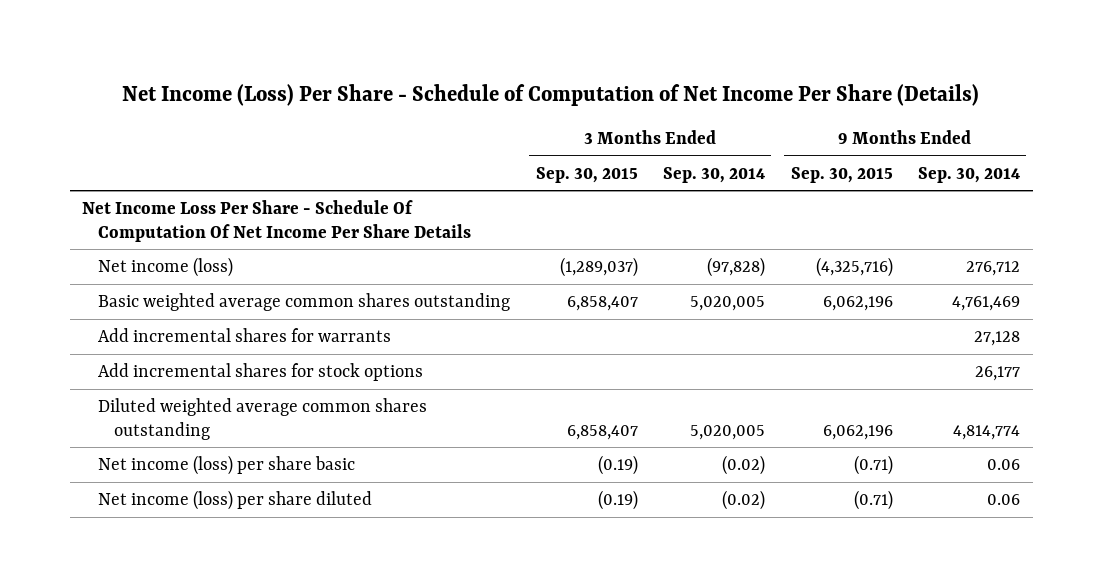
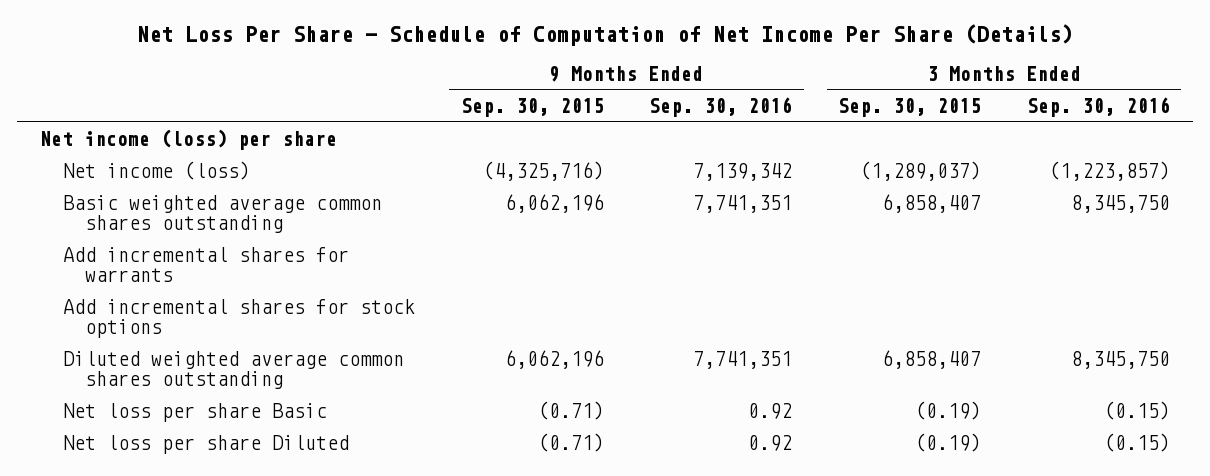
- Net Income (Loss) Per Share - Schedule of Computation of Net Income Per Share (Details)
+ Net Loss Per Share - Schedule of Computation of Net Income Per Share (Details)
- | 3 Months Ended Sep. 30, 2015 | 3 Months Ended Sep. 30, 2014 | 9 Months Ended Sep. 30, 2015 | 9 Months Ended Sep. 30, 2014
+ | 9 Months Ended Sep. 30, 2015 | 9 Months Ended Sep. 30, 2016 | 3 Months Ended Sep. 30, 2015 | 3 Months Ended Sep. 30, 2016
- Net Income Loss Per Share - Schedule Of Computation Of Net Income Per Share Details
+ Net income (loss) per share
- Net income (loss) per share basic | (0.19) | (0.02) | (0.71) | 0.06
- Net income (loss) per share diluted | (0.19) | (0.02) | (0.71) | 0.06
+ Net loss per share Basic | (0.71) | 0.92 | (0.19) | (0.15)
+ Net loss per share Diluted | (0.71) | 0.92 | (0.19) | (0.15)

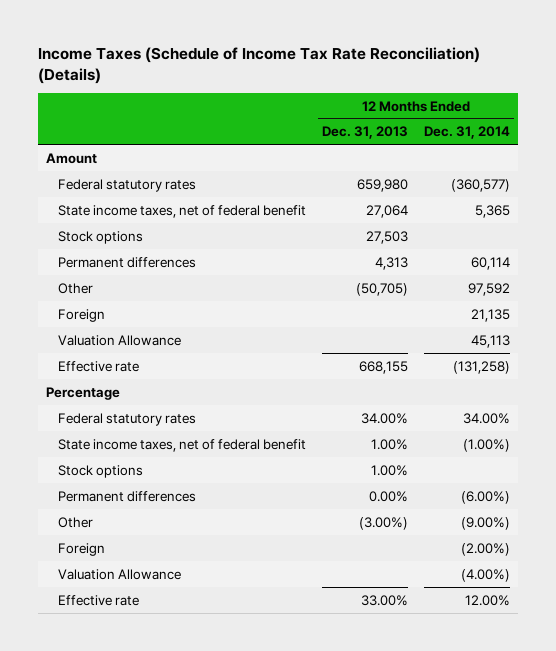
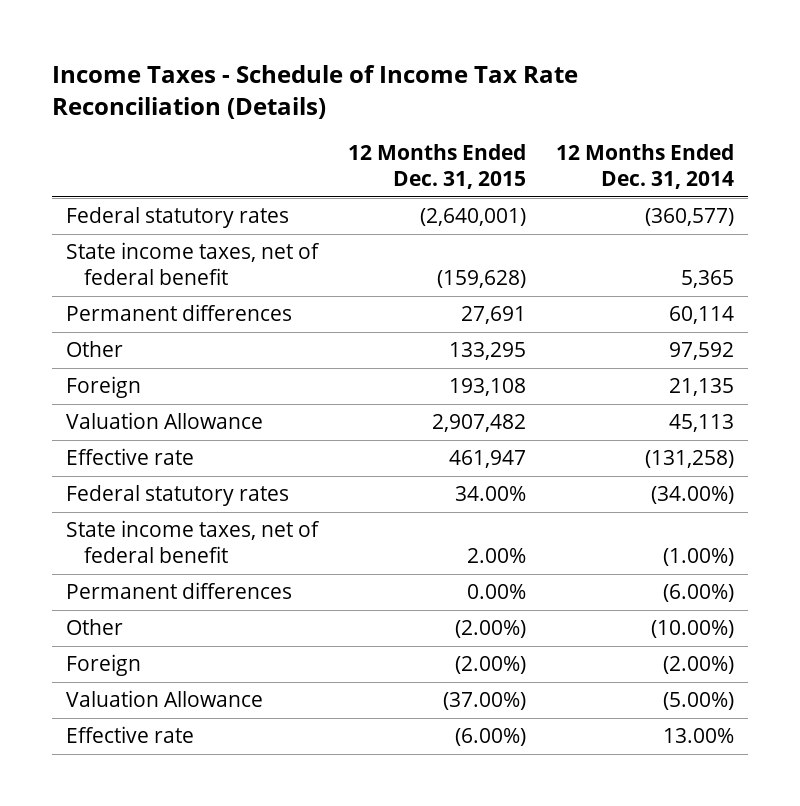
- Income Taxes (Schedule of Income Tax Rate Reconciliation) (Details)
+ Income Taxes - Schedule of Income Tax Rate Reconciliation (Details)
- | 12 Months Ended Dec. 31, 2013 | 12 Months Ended Dec. 31, 2014
+ | 12 Months Ended Dec. 31, 2015 | 12 Months Ended Dec. 31, 2014
- Amount
- Stock options | 27,503 |
- Percentage
- Federal statutory rates | 34.00% | 34.00%
+ Federal statutory rates | 34.00% | (34.00%)
- Stock options | 1.00% |
- Other | (3.00%) | (9.00%)
+ Other | (2.00%) | (10.00%)
- Valuation Allowance | | (4.00%)
- Effective rate | 33.00% | 12.00%
+ Valuation Allowance | (37.00%) | (5.00%)
+ Effective rate | (6.00%) | 13.00%

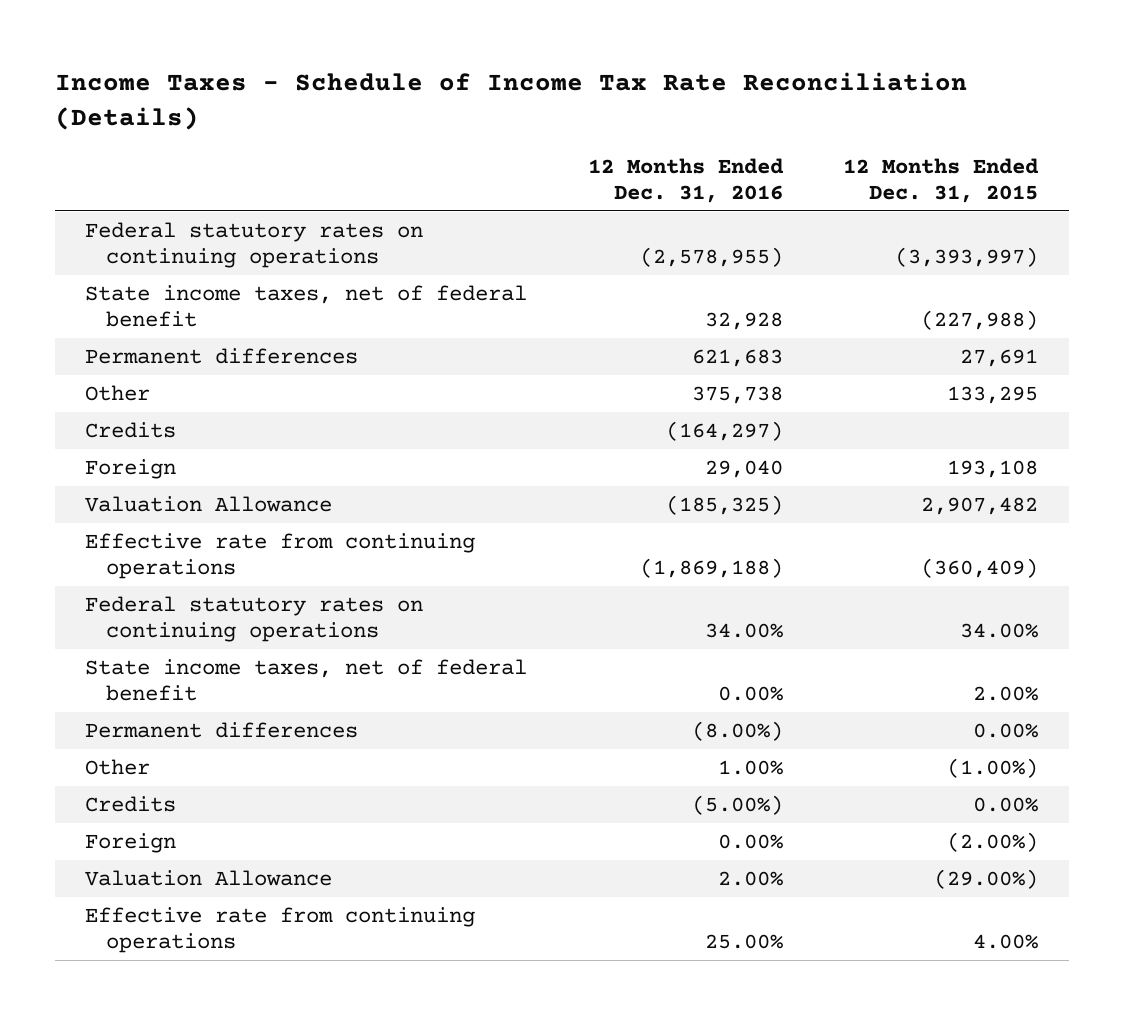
- | 12 Months Ended Dec. 31, 2015 | 12 Months Ended Dec. 31, 2014
+ | 12 Months Ended Dec. 31, 2016 | 12 Months Ended Dec. 31, 2015
- Federal statutory rates | (2,640,001) | (360,577)
- State income taxes, net of federal benefit | (159,628) | 5,365
+ Federal statutory rates on continuing operations | (2,578,955) | (3,393,997)
+ State income taxes, net of federal benefit | 32,928 | (227,988)
+ Credits | (164,297) |
- Effective rate | 461,947 | (131,258)
- Federal statutory rates | 34.00% | (34.00%)
+ Effective rate from continuing operations | (1,869,188) | (360,409)
+ Federal statutory rates on continuing operations | 34.00% | 34.00%
- Other | (2.00%) | (10.00%)
+ Other | 1.00% | (1.00%)
+ Credits | (5.00%) | 0.00%
- Valuation Allowance | (37.00%) | (5.00%)
- Effective rate | (6.00%) | 13.00%
+ Valuation Allowance | 2.00% | (29.00%)
+ Effective rate from continuing operations | 25.00% | 4.00%

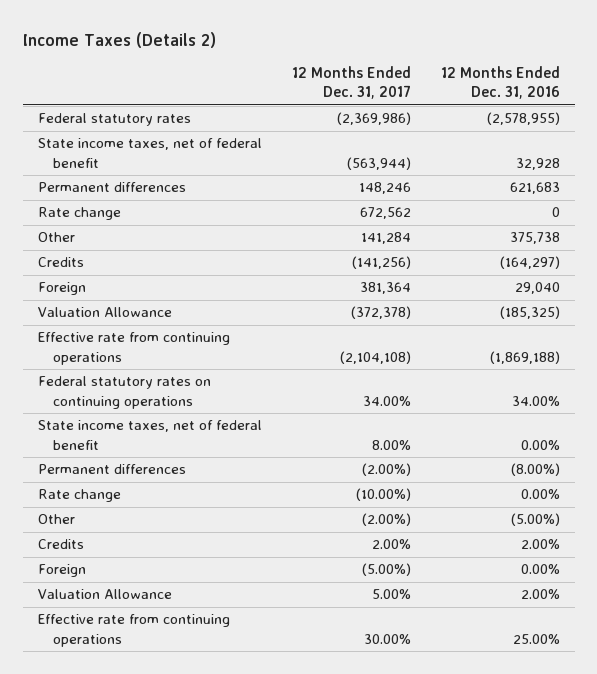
- Income Taxes - Schedule of Income Tax Rate Reconciliation (Details)
+ Income Taxes (Details 2)
- | 12 Months Ended Dec. 31, 2016 | 12 Months Ended Dec. 31, 2015
+ | 12 Months Ended Dec. 31, 2017 | 12 Months Ended Dec. 31, 2016
- Federal statutory rates on continuing operations | (2,578,955) | (3,393,997)
+ Federal statutory rates | (2,369,986) | (2,578,955)
+ Rate change | 672,562 | 0
- Other | 1.00% | (1.00%)
- Credits | (5.00%) | 0.00%
+ Rate change | (10.00%) | 0.00%
+ Other | (2.00%) | (5.00%)
+ Credits | 2.00% | 2.00%

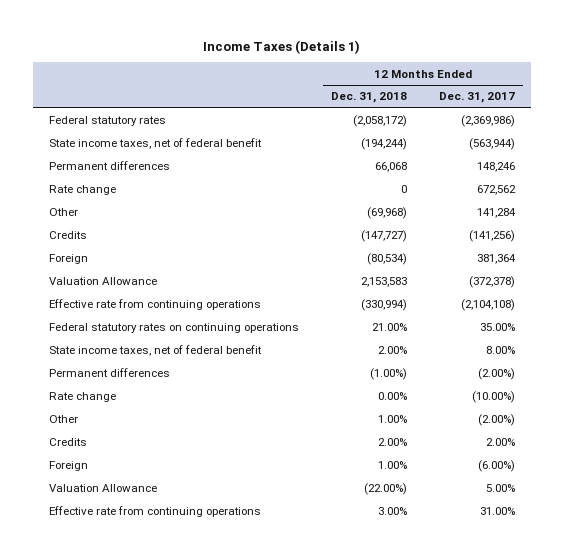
- Income Taxes (Details 2)
+ Income Taxes (Details 1)
- | 12 Months Ended Dec. 31, 2017 | 12 Months Ended Dec. 31, 2016
+ | 12 Months Ended Dec. 31, 2018 | 12 Months Ended Dec. 31, 2017
- Federal statutory rates on continuing operations | 34.00% | 34.00%
+ Federal statutory rates on continuing operations | 21.00% | 35.00%
- Foreign | (5.00%) | 0.00%
+ Foreign | 1.00% | (6.00%)
- Effective rate from continuing operations | 30.00% | 25.00%
+ Effective rate from continuing operations | 3.00% | 31.00%

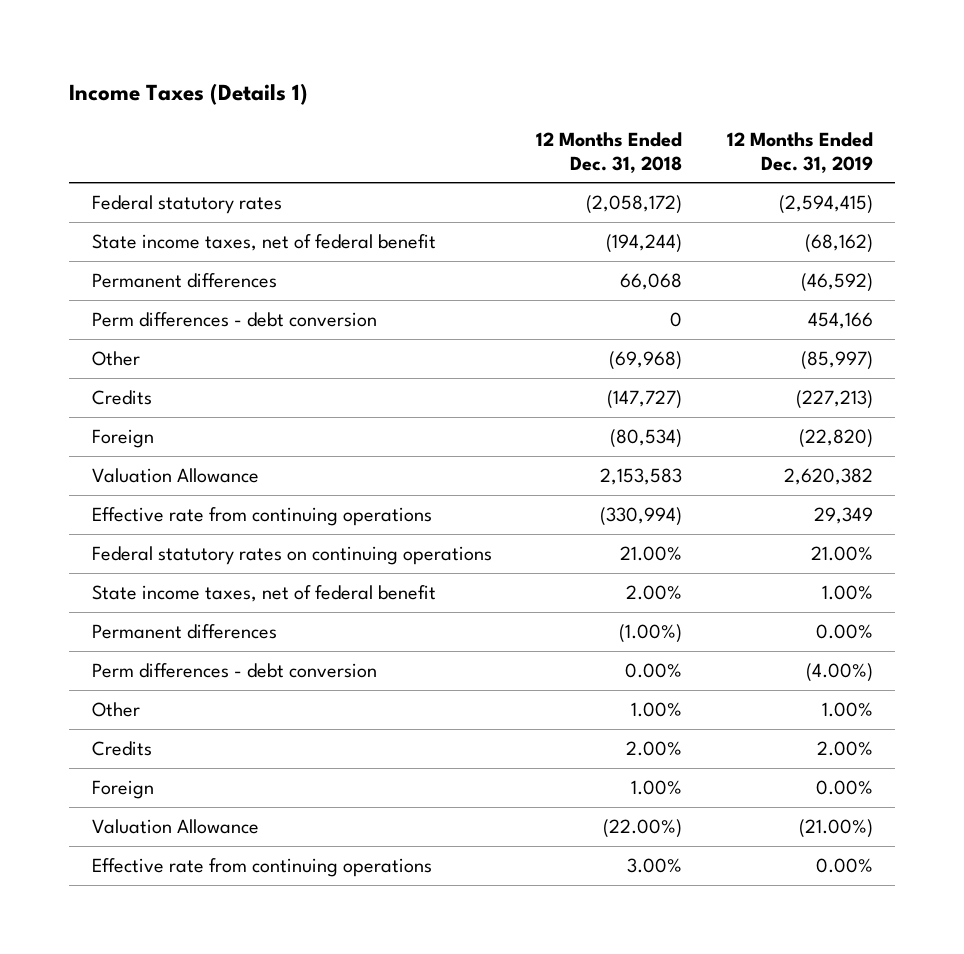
- | 12 Months Ended Dec. 31, 2018 | 12 Months Ended Dec. 31, 2017
+ | 12 Months Ended Dec. 31, 2018 | 12 Months Ended Dec. 31, 2019
- Rate change | 0 | 672,562
+ Perm differences - debt conversion | 0 | 454,166
- Rate change | 0.00% | (10.00%)
+ Perm differences - debt conversion | 0.00% | (4.00%)

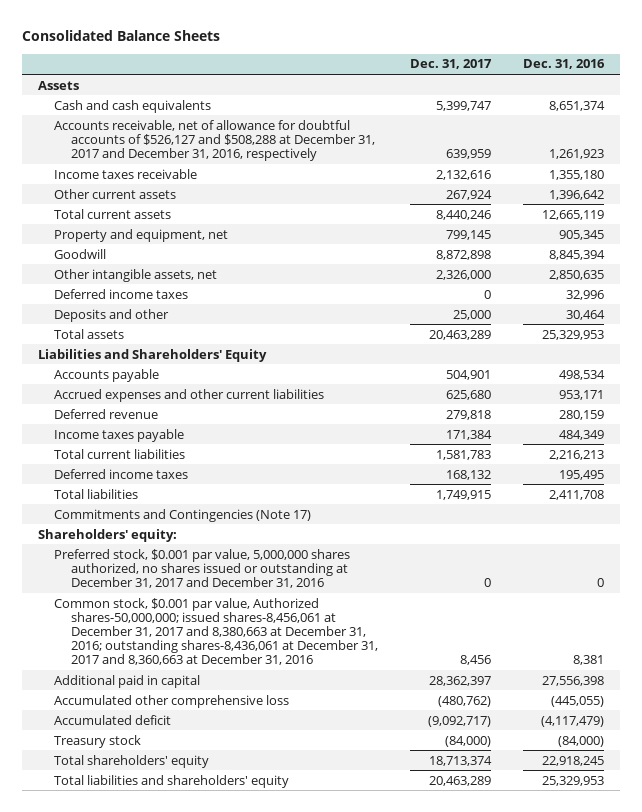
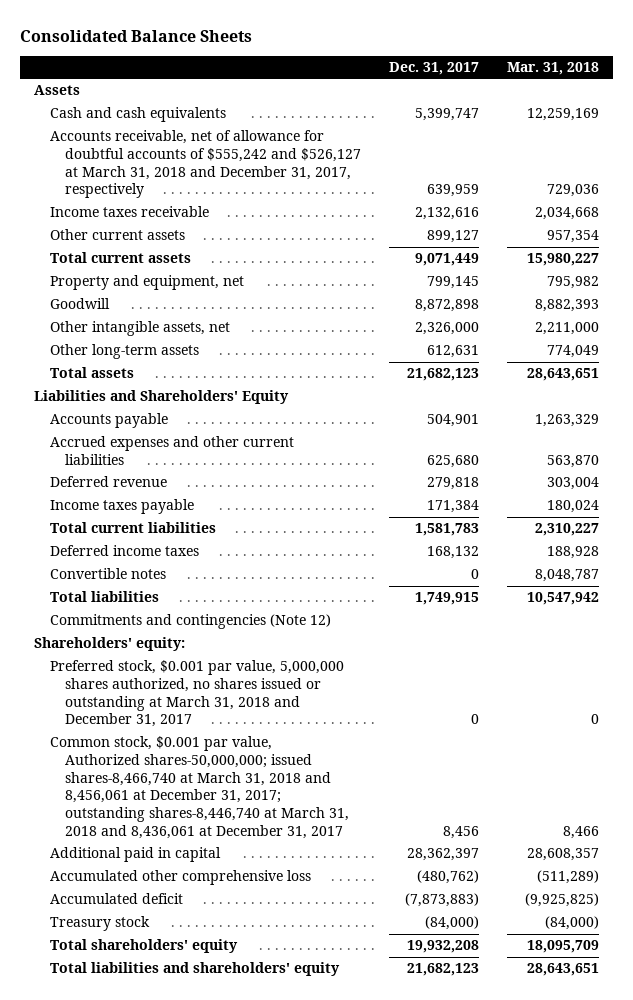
- | Dec. 31, 2017 | Dec. 31, 2016
+ | Dec. 31, 2017 | Mar. 31, 2018
- Accounts receivable, net of allowance for doubtful accounts of $526,127 and $508,288 at December 31, 2017 and December 31, 2016, respectively | 639,959 | 1,261,923
+ Accounts receivable, net of allowance for doubtful accounts of $555,242 and $526,127 at March 31, 2018 and December 31, 2017, respectively | 639,959 | 729,036
- Other current assets | 267,924 | 1,396,642
- Total current assets | 8,440,246 | 12,665,119
+ Other current assets | 899,127 | 957,354
+ Total current assets | 9,071,449 | 15,980,227
- Deferred income taxes | 0 | 32,996
- Deposits and other | 25,000 | 30,464
- Total assets | 20,463,289 | 25,329,953
+ Other long-term assets | 612,631 | 774,049
+ Total assets | 21,682,123 | 28,643,651
+ Convertible notes | 0 | 8,048,787
- Commitments and Contingencies (Note 17)
+ Commitments and contingencies (Note 12)
- Preferred stock, $0.001 par value, 5,000,000 shares authorized, no shares issued or outstanding at December 31, 2017 and December 31, 2016 | 0 | 0
- Common stock, $0.001 par value, Authorized shares-50,000,000; issued shares-8,456,061 at December 31, 2017 and 8,380,663 at December 31, 2016; outstanding shares-8,436,061 at December 31, 2017 and 8,360,663 at December 31, 2016 | 8,456 | 8,381
+ Preferred stock, $0.001 par value, 5,000,000 shares authorized, no shares issued or outstanding at March 31, 2018 and December 31, 2017 | 0 | 0
+ Common stock, $0.001 par value, Authorized shares-50,000,000; issued shares-8,466,740 at March 31, 2018 and 8,456,061 at December 31, 2017; outstanding shares-8,446,740 at March 31, 2018 and 8,436,061 at December 31, 2017 | 8,456 | 8,466
- Accumulated deficit | (9,092,717) | (4,117,479)
+ Accumulated deficit | (7,873,883) | (9,925,825)
- Total shareholders' equity | 18,713,374 | 22,918,245
- Total liabilities and shareholders' equity | 20,463,289 | 25,329,953
+ Total shareholders' equity | 19,932,208 | 18,095,709
+ Total liabilities and shareholders' equity | 21,682,123 | 28,643,651

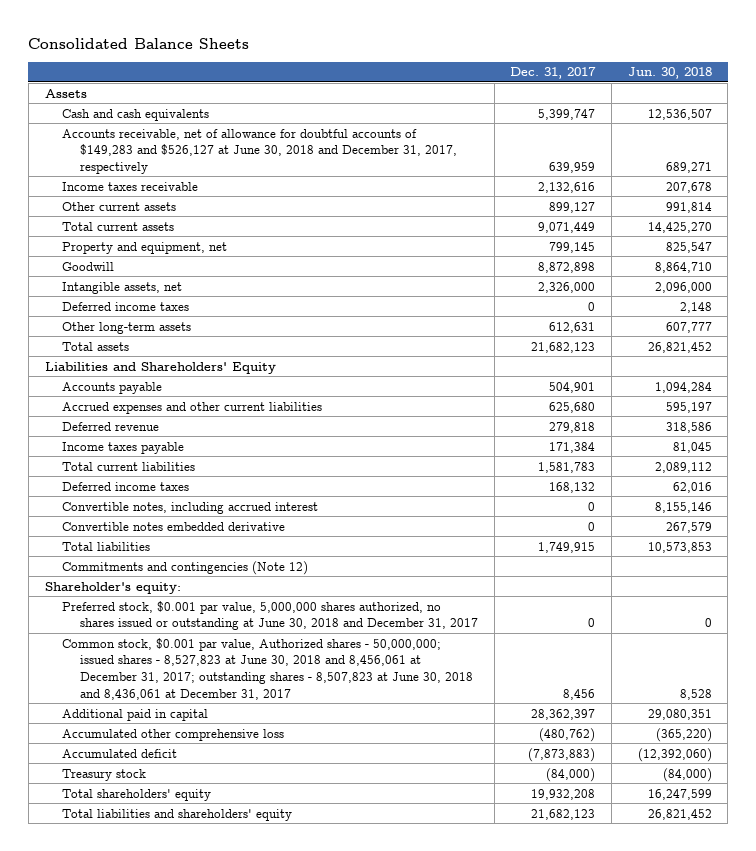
- | Dec. 31, 2017 | Mar. 31, 2018
+ | Dec. 31, 2017 | Jun. 30, 2018
- Accounts receivable, net of allowance for doubtful accounts of $555,242 and $526,127 at March 31, 2018 and December 31, 2017, respectively | 639,959 | 729,036
+ Accounts receivable, net of allowance for doubtful accounts of $149,283 and $526,127 at June 30, 2018 and December 31, 2017, respectively | 639,959 | 689,271
- Other intangible assets, net | 2,326,000 | 2,211,000
+ Intangible assets, net | 2,326,000 | 2,096,000
+ Deferred income taxes | 0 | 2,148
- Convertible notes | 0 | 8,048,787
+ Convertible notes, including accrued interest | 0 | 8,155,146
+ Convertible notes embedded derivative | 0 | 267,579
- Shareholders' equity:
- Preferred stock, $0.001 par value, 5,000,000 shares authorized, no shares issued or outstanding at March 31, 2018 and December 31, 2017 | 0 | 0
- Common stock, $0.001 par value, Authorized shares-50,000,000; issued shares-8,466,740 at March 31, 2018 and 8,456,061 at December 31, 2017; outstanding shares-8,446,740 at March 31, 2018 and 8,436,061 at December 31, 2017 | 8,456 | 8,466
+ Shareholder's equity:
+ Preferred stock, $0.001 par value, 5,000,000 shares authorized, no shares issued or outstanding at June 30, 2018 and December 31, 2017 | 0 | 0
+ Common stock, $0.001 par value, Authorized shares - 50,000,000; issued shares - 8,527,823 at June 30, 2018 and 8,456,061 at December 31, 2017; outstanding shares - 8,507,823 at June 30, 2018 and 8,436,061 at December 31, 2017 | 8,456 | 8,528

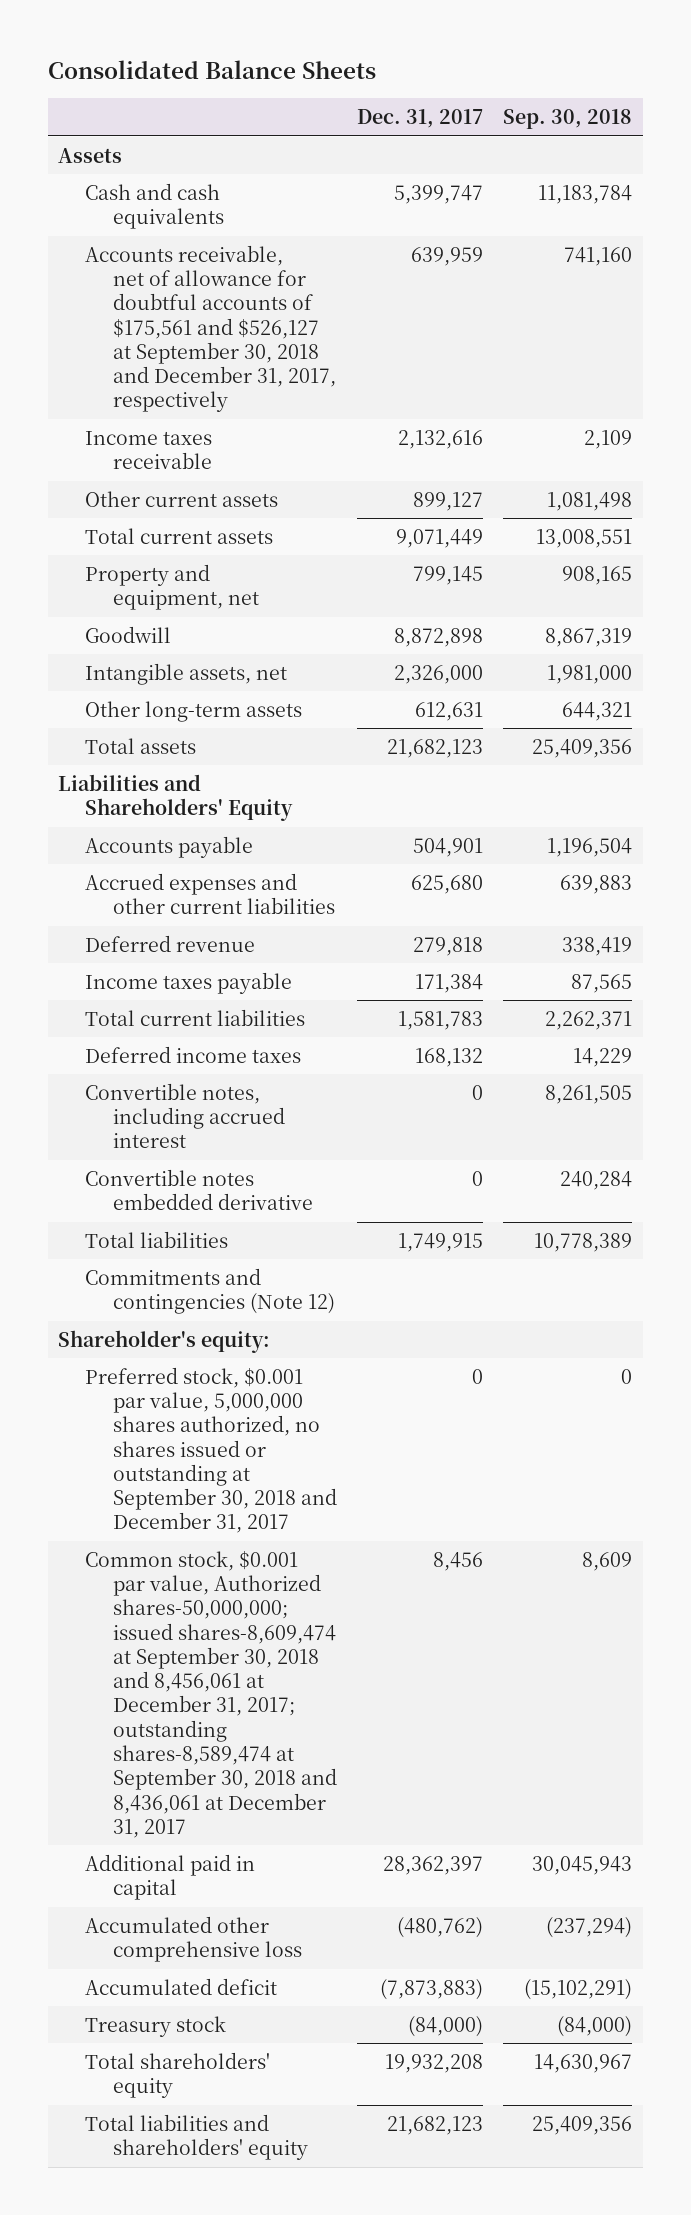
- | Dec. 31, 2017 | Jun. 30, 2018
+ | Dec. 31, 2017 | Sep. 30, 2018
- Accounts receivable, net of allowance for doubtful accounts of $149,283 and $526,127 at June 30, 2018 and December 31, 2017, respectively | 639,959 | 689,271
+ Accounts receivable, net of allowance for doubtful accounts of $175,561 and $526,127 at September 30, 2018 and December 31, 2017, respectively | 639,959 | 741,160
- Deferred income taxes | 0 | 2,148
- Preferred stock, $0.001 par value, 5,000,000 shares authorized, no shares issued or outstanding at June 30, 2018 and December 31, 2017 | 0 | 0
- Common stock, $0.001 par value, Authorized shares - 50,000,000; issued shares - 8,527,823 at June 30, 2018 and 8,456,061 at December 31, 2017; outstanding shares - 8,507,823 at June 30, 2018 and 8,436,061 at December 31, 2017 | 8,456 | 8,528
+ Preferred stock, $0.001 par value, 5,000,000 shares authorized, no shares issued or outstanding at September 30, 2018 and December 31, 2017 | 0 | 0
+ Common stock, $0.001 par value, Authorized shares-50,000,000; issued shares-8,609,474 at September 30, 2018 and 8,456,061 at December 31, 2017; outstanding shares-8,589,474 at September 30, 2018 and 8,436,061 at December 31, 2017 | 8,456 | 8,609

